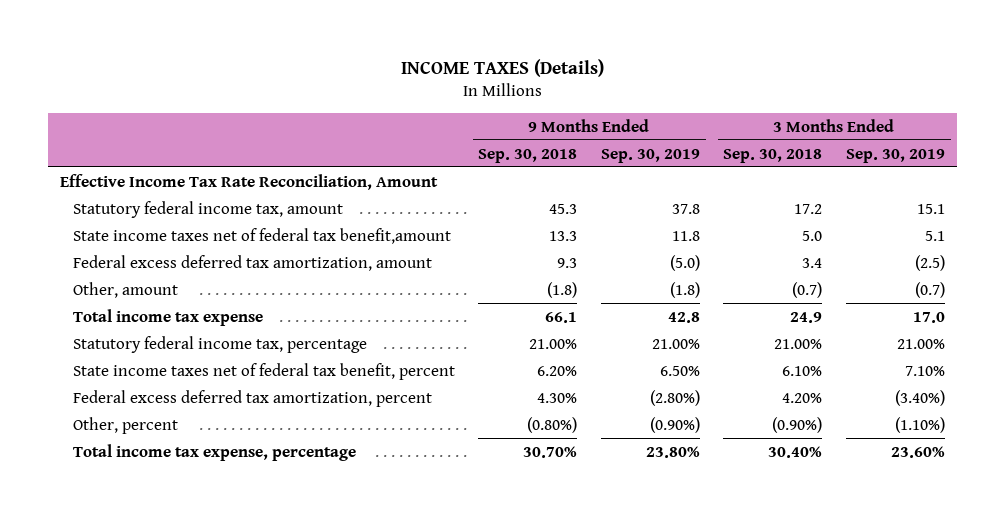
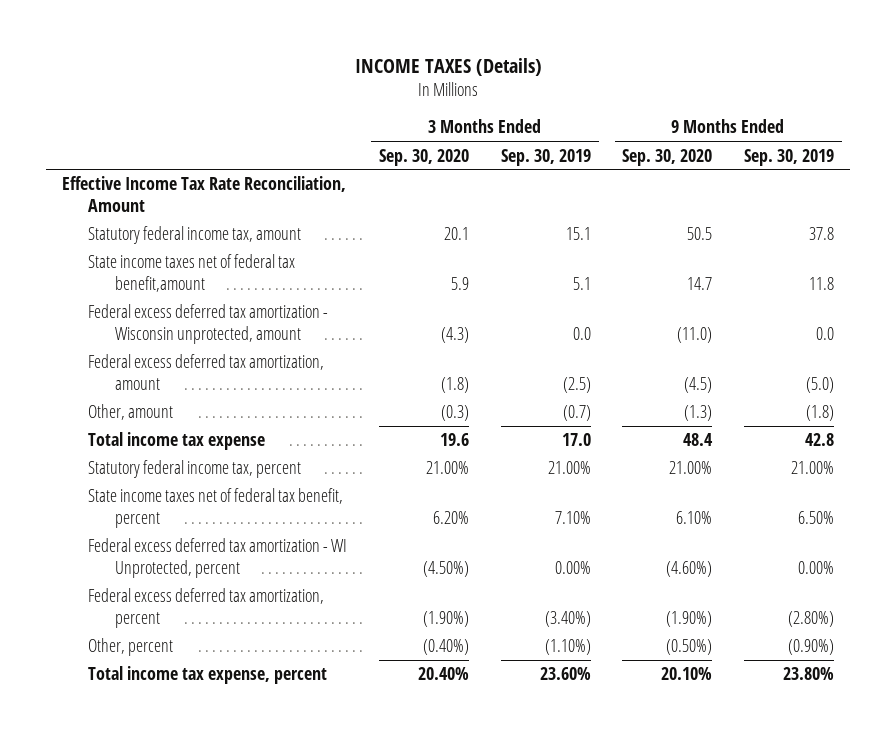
- | 9 Months Ended Sep. 30, 2018 | 9 Months Ended Sep. 30, 2019 | 3 Months Ended Sep. 30, 2018 | 3 Months Ended Sep. 30, 2019
+ | 3 Months Ended Sep. 30, 2020 | 3 Months Ended Sep. 30, 2019 | 9 Months Ended Sep. 30, 2020 | 9 Months Ended Sep. 30, 2019
+ Federal excess deferred tax amortization - Wisconsin unprotected, amount | (4.3) | 0.0 | (11.0) | 0.0
- Statutory federal income tax, percentage | 21.00% | 21.00% | 21.00% | 21.00%
+ Statutory federal income tax, percent | 21.00% | 21.00% | 21.00% | 21.00%
+ Federal excess deferred tax amortization - WI Unprotected, percent | (4.50%) | 0.00% | (4.60%) | 0.00%
- Total income tax expense, percentage | 30.70% | 23.80% | 30.40% | 23.60%
+ Total income tax expense, percent | 20.40% | 23.60% | 20.10% | 23.80%

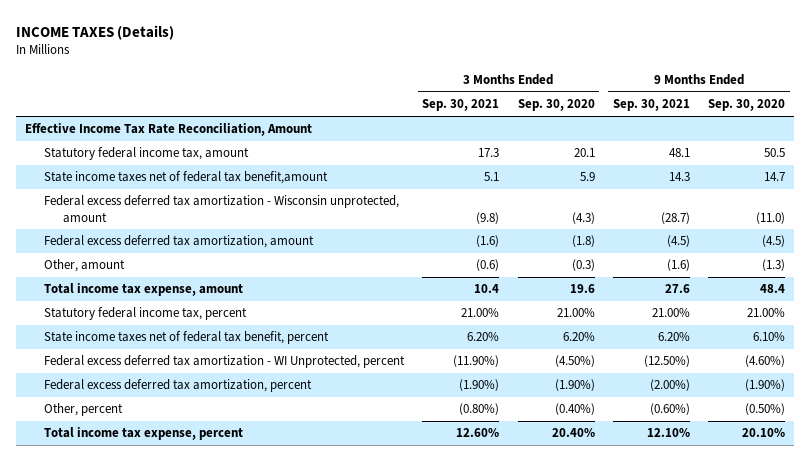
- | 3 Months Ended Sep. 30, 2020 | 3 Months Ended Sep. 30, 2019 | 9 Months Ended Sep. 30, 2020 | 9 Months Ended Sep. 30, 2019
+ | 3 Months Ended Sep. 30, 2021 | 3 Months Ended Sep. 30, 2020 | 9 Months Ended Sep. 30, 2021 | 9 Months Ended Sep. 30, 2020
- Total income tax expense | 19.6 | 17.0 | 48.4 | 42.8
+ Total income tax expense, amount | 10.4 | 19.6 | 27.6 | 48.4

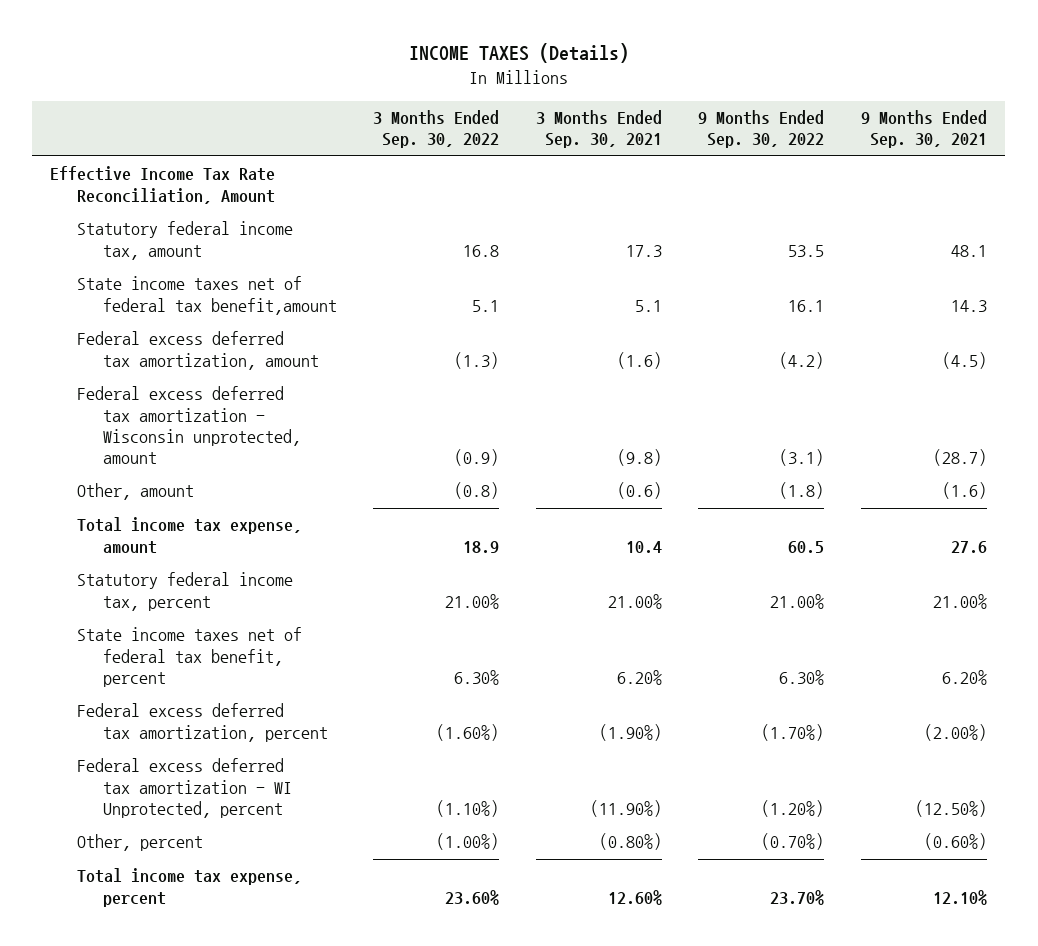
- | 3 Months Ended Sep. 30, 2021 | 3 Months Ended Sep. 30, 2020 | 9 Months Ended Sep. 30, 2021 | 9 Months Ended Sep. 30, 2020
+ | 3 Months Ended Sep. 30, 2022 | 3 Months Ended Sep. 30, 2021 | 9 Months Ended Sep. 30, 2022 | 9 Months Ended Sep. 30, 2021
moved down: Federal excess deferred tax amortization - Wisconsin unprotected, amount | (0.9) | (9.8) | (3.1) | (28.7)
moved down: Federal excess deferred tax amortization - WI Unprotected, percent | (1.10%) | (11.90%) | (1.20%) | (12.50%)

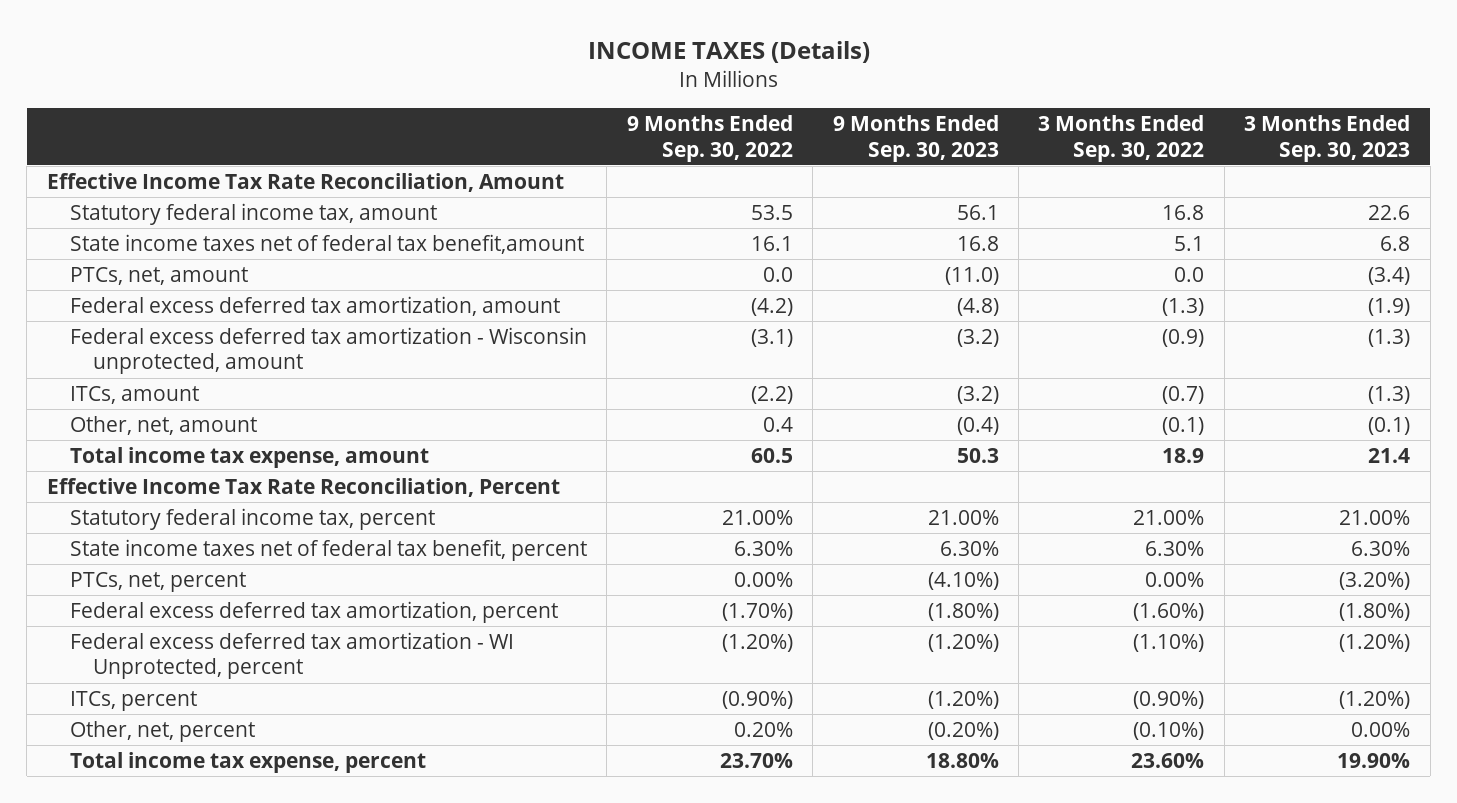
- | 3 Months Ended Sep. 30, 2022 | 3 Months Ended Sep. 30, 2021 | 9 Months Ended Sep. 30, 2022 | 9 Months Ended Sep. 30, 2021
+ | 9 Months Ended Sep. 30, 2022 | 9 Months Ended Sep. 30, 2023 | 3 Months Ended Sep. 30, 2022 | 3 Months Ended Sep. 30, 2023
+ PTCs, net, amount | 0.0 | (11.0) | 0.0 | (3.4)
- Other, amount | (0.8) | (0.6) | (1.8) | (1.6)
+ ITCs, amount | (2.2) | (3.2) | (0.7) | (1.3)
+ Other, net, amount | 0.4 | (0.4) | (0.1) | (0.1)
+ Effective Income Tax Rate Reconciliation, Percent
+ PTCs, net, percent | 0.00% | (4.10%) | 0.00% | (3.20%)
- Other, percent | (1.00%) | (0.80%) | (0.70%) | (0.60%)
+ ITCs, percent | (0.90%) | (1.20%) | (0.90%) | (1.20%)
+ Other, net, percent | 0.20% | (0.20%) | (0.10%) | 0.00%

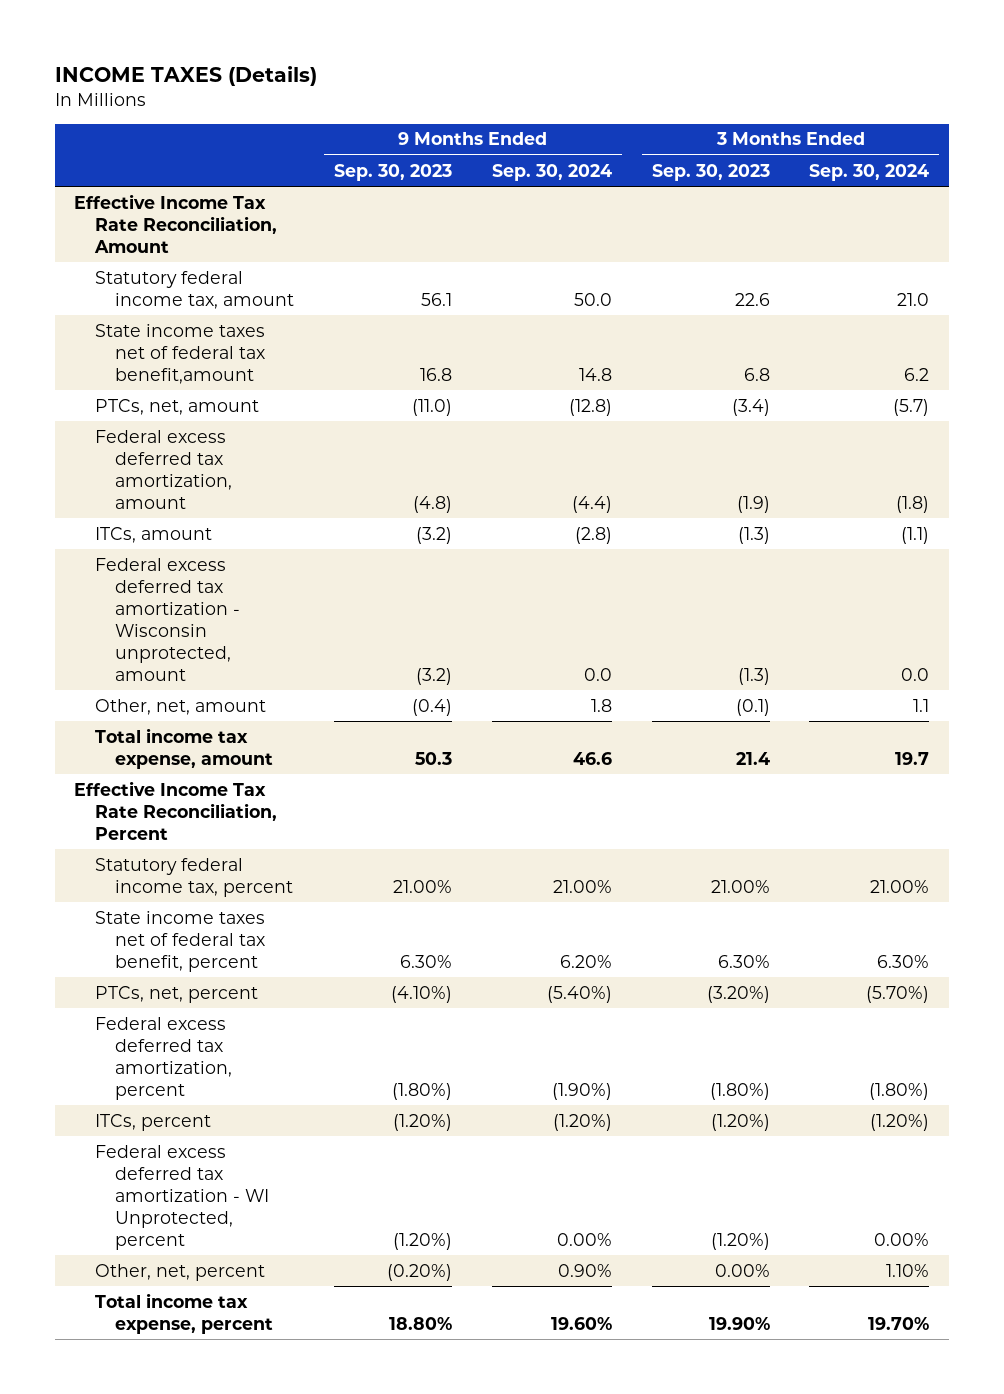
- | 9 Months Ended Sep. 30, 2022 | 9 Months Ended Sep. 30, 2023 | 3 Months Ended Sep. 30, 2022 | 3 Months Ended Sep. 30, 2023
+ | 9 Months Ended Sep. 30, 2023 | 9 Months Ended Sep. 30, 2024 | 3 Months Ended Sep. 30, 2023 | 3 Months Ended Sep. 30, 2024
moved down: Federal excess deferred tax amortization - Wisconsin unprotected, amount | (3.2) | 0.0 | (1.3) | 0.0
moved down: Federal excess deferred tax amortization - WI Unprotected, percent | (1.20%) | 0.00% | (1.20%) | 0.00%

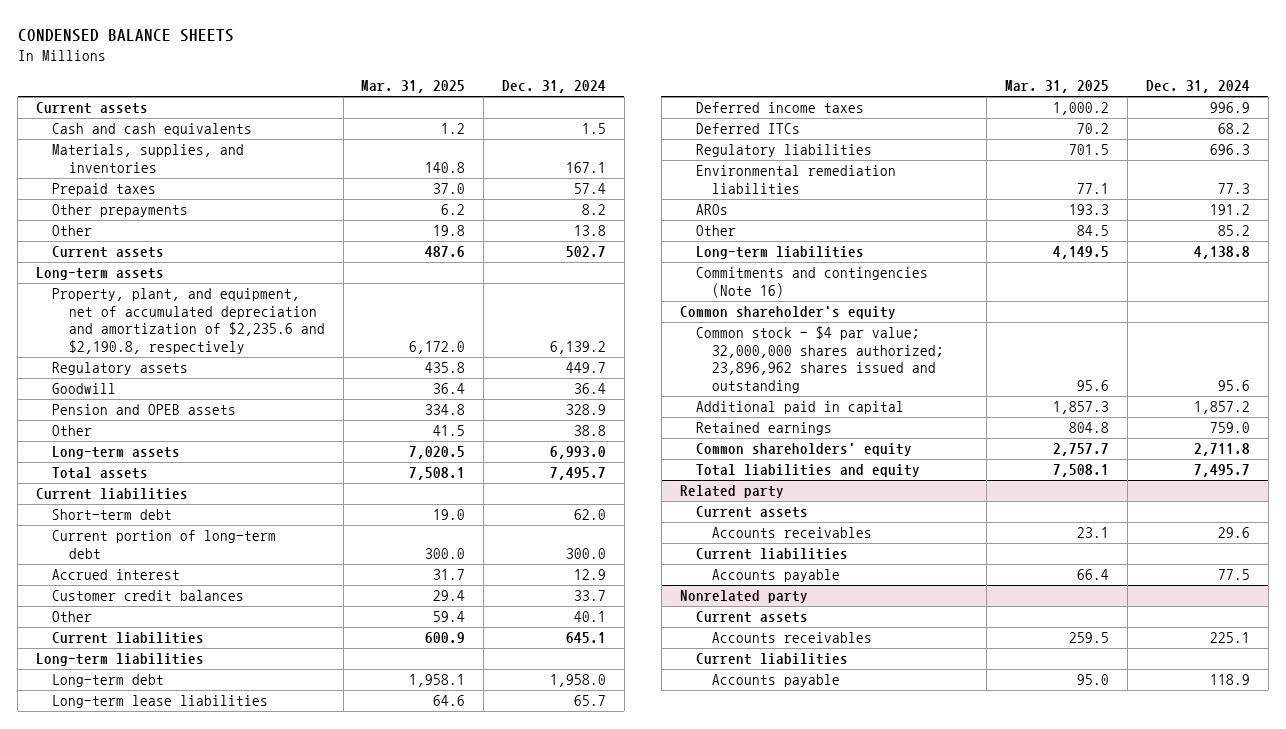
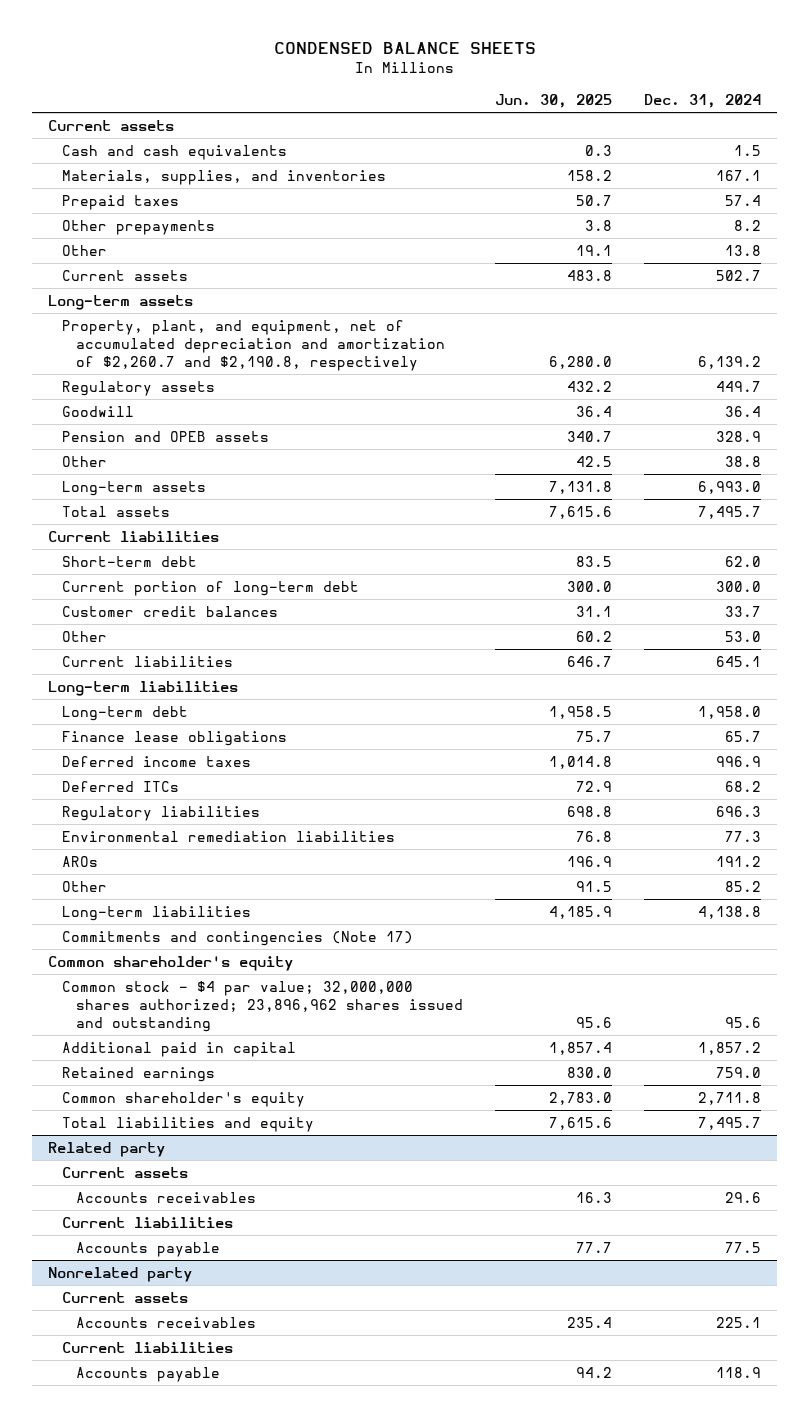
- | Mar. 31, 2025 | Dec. 31, 2024
+ | Jun. 30, 2025 | Dec. 31, 2024
- Property, plant, and equipment, net of accumulated depreciation and amortization of $2,235.6 and $2,190.8, respectively | 6,172.0 | 6,139.2
+ Property, plant, and equipment, net of accumulated depreciation and amortization of $2,260.7 and $2,190.8, respectively | 6,280.0 | 6,139.2
- Accrued interest | 31.7 | 12.9
- Other | 59.4 | 40.1
+ Other | 60.2 | 53.0
- Long-term lease liabilities | 64.6 | 65.7
+ Finance lease obligations | 75.7 | 65.7
- Commitments and contingencies (Note 16)
+ Commitments and contingencies (Note 17)
- Common shareholders' equity | 2,757.7 | 2,711.8
+ Common shareholder's equity | 2,783.0 | 2,711.8

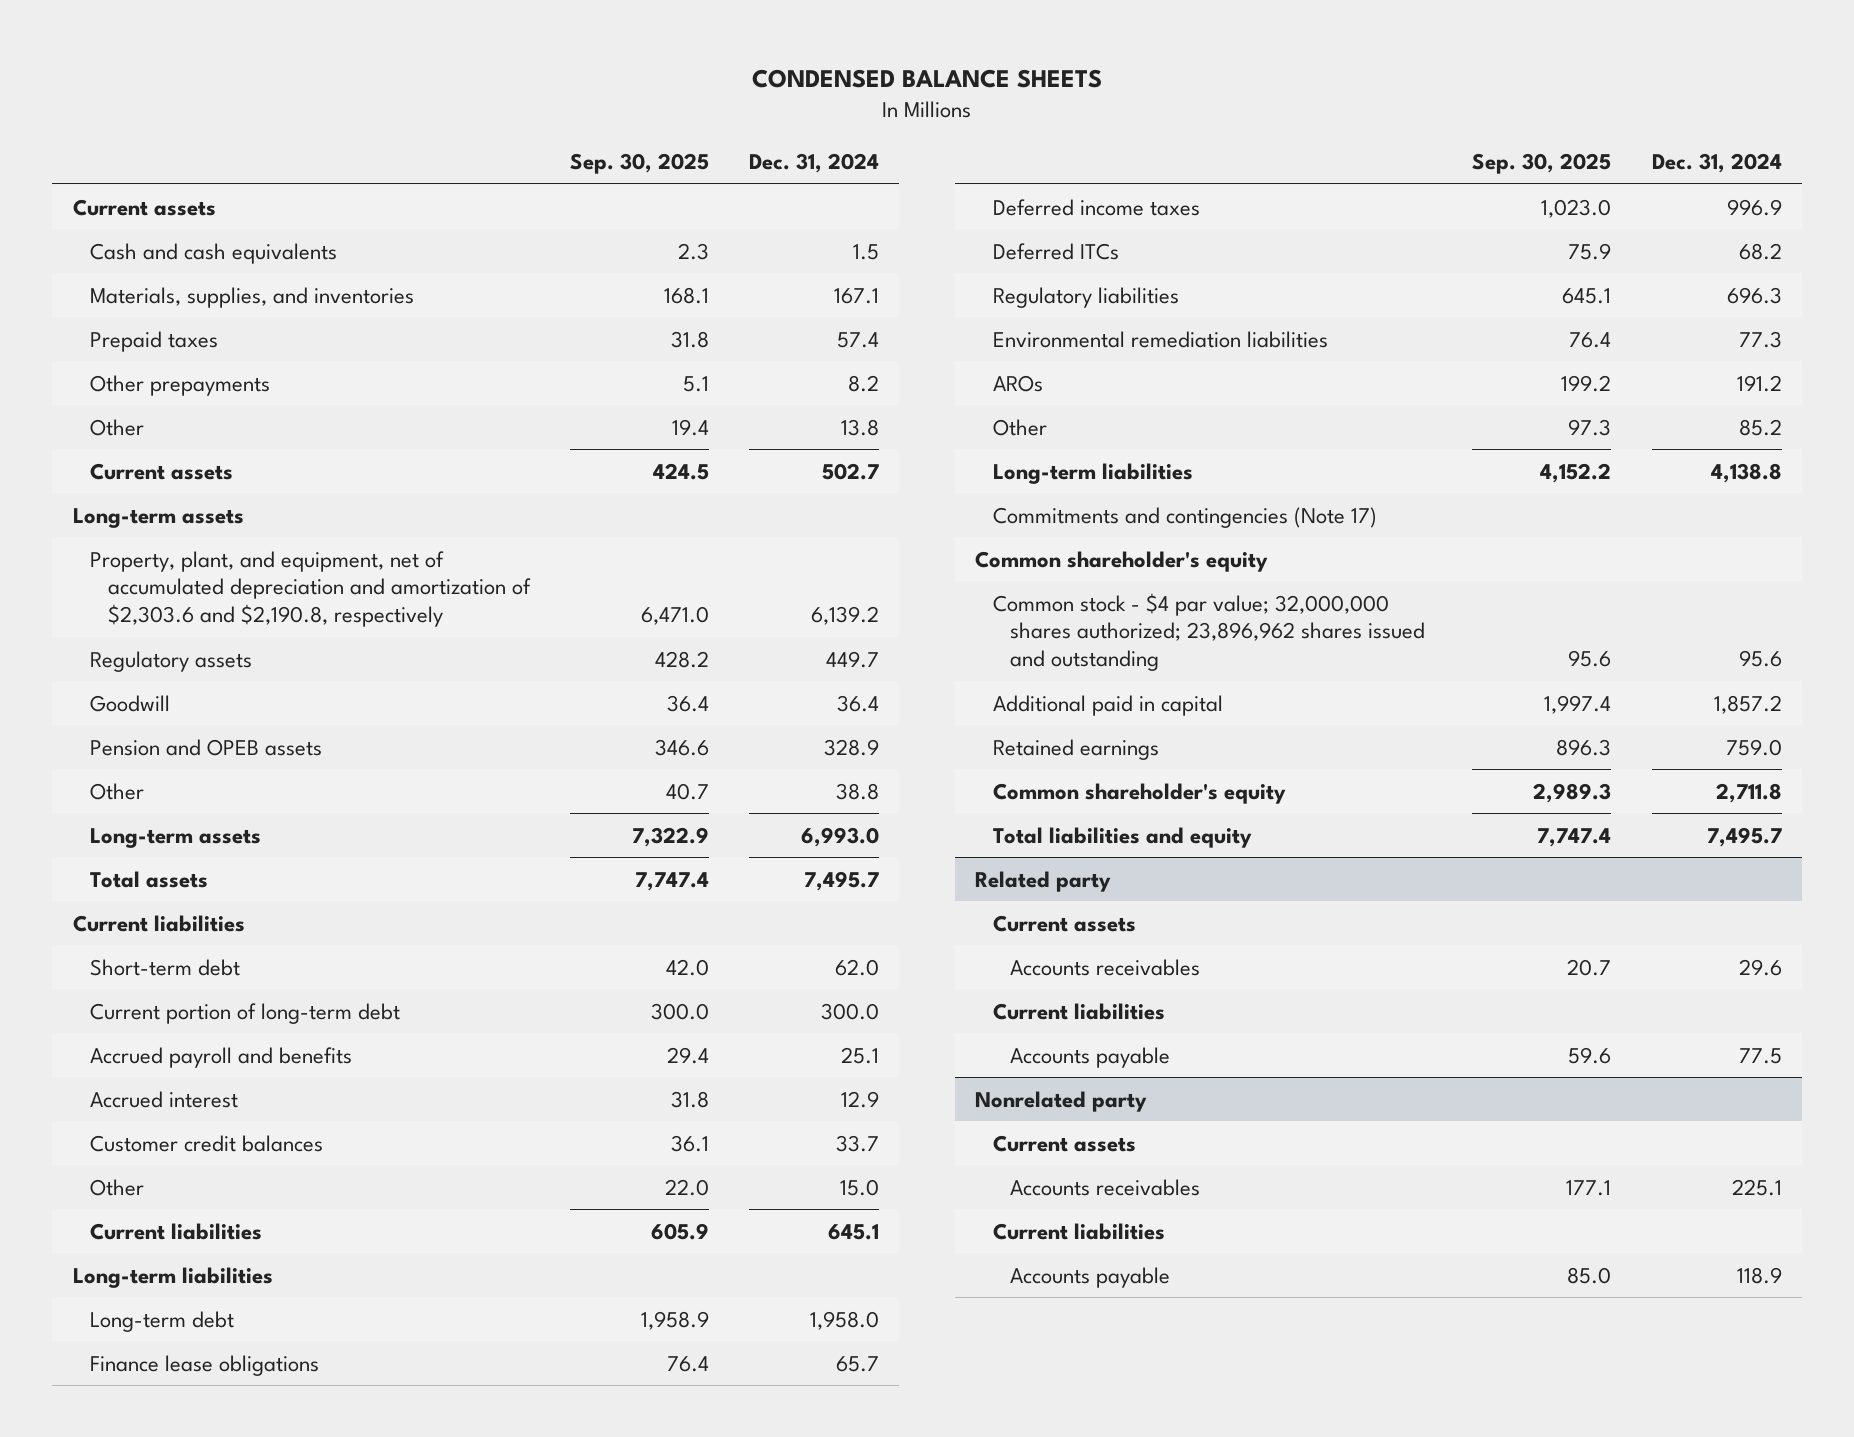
- | Jun. 30, 2025 | Dec. 31, 2024
+ | Sep. 30, 2025 | Dec. 31, 2024
- Property, plant, and equipment, net of accumulated depreciation and amortization of $2,260.7 and $2,190.8, respectively | 6,280.0 | 6,139.2
+ Property, plant, and equipment, net of accumulated depreciation and amortization of $2,303.6 and $2,190.8, respectively | 6,471.0 | 6,139.2
+ Accrued payroll and benefits | 29.4 | 25.1
+ Accrued interest | 31.8 | 12.9
- Other | 60.2 | 53.0
+ Other | 22.0 | 15.0

